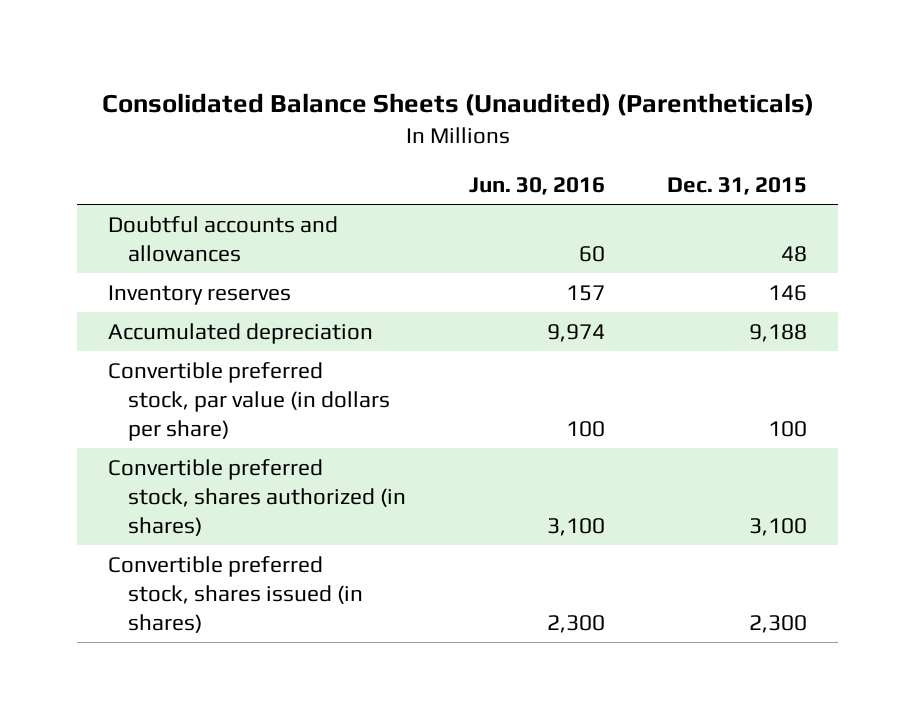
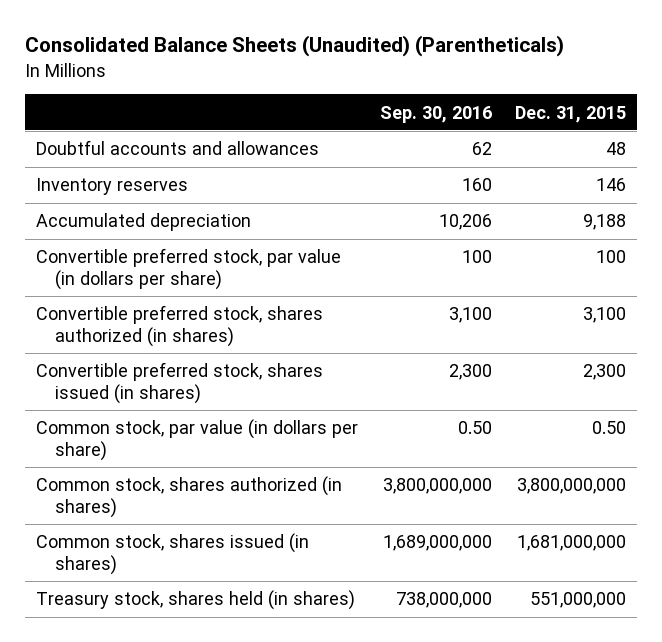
- | Jun. 30, 2016 | Dec. 31, 2015
+ | Sep. 30, 2016 | Dec. 31, 2015
+ Common stock, par value (in dollars per share) | 0.50 | 0.50
+ Common stock, shares authorized (in shares) | 3,800,000,000 | 3,800,000,000
+ Common stock, shares issued (in shares) | 1,689,000,000 | 1,681,000,000
+ Treasury stock, shares held (in shares) | 738,000,000 | 551,000,000

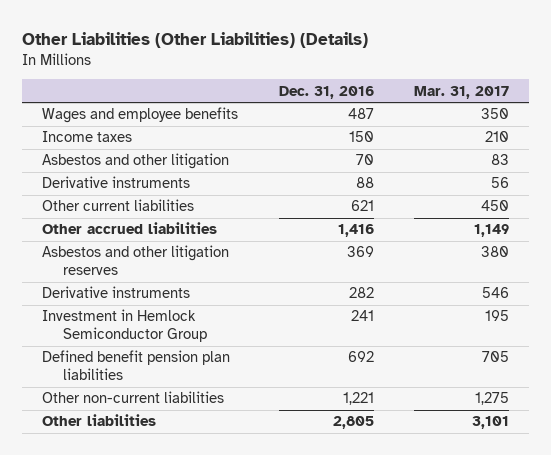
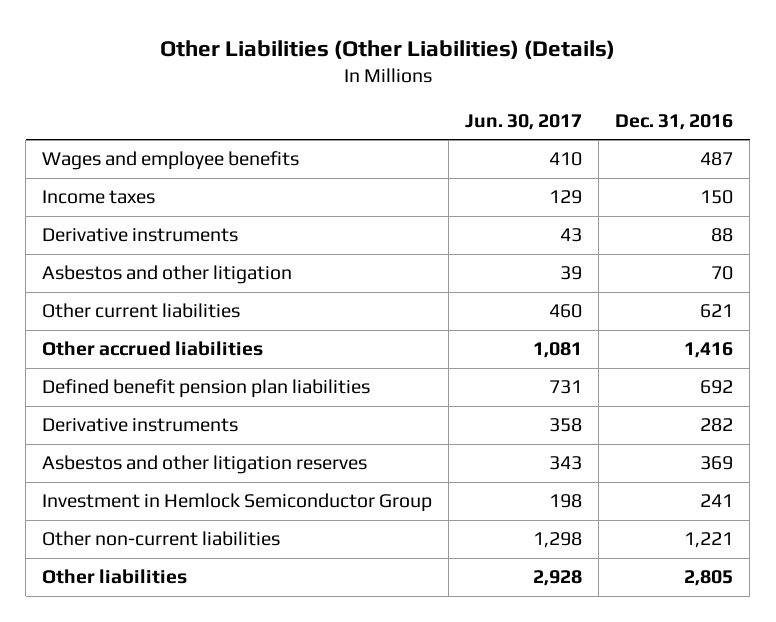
- | Dec. 31, 2016 | Mar. 31, 2017
+ | Jun. 30, 2017 | Dec. 31, 2016
moved down: Asbestos and other litigation | 39 | 70
moved up: Defined benefit pension plan liabilities | 731 | 692
moved down: Asbestos and other litigation reserves | 343 | 369

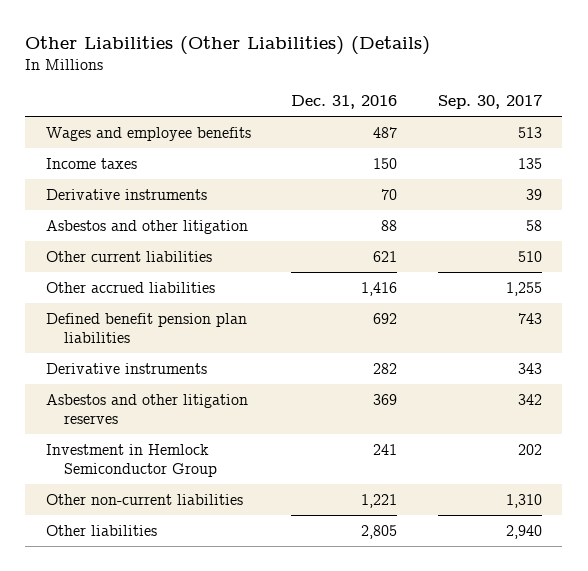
- | Jun. 30, 2017 | Dec. 31, 2016
+ | Dec. 31, 2016 | Sep. 30, 2017
- Derivative instruments | 43 | 88
- Asbestos and other litigation | 39 | 70
+ Derivative instruments | 70 | 39
+ Asbestos and other litigation | 88 | 58

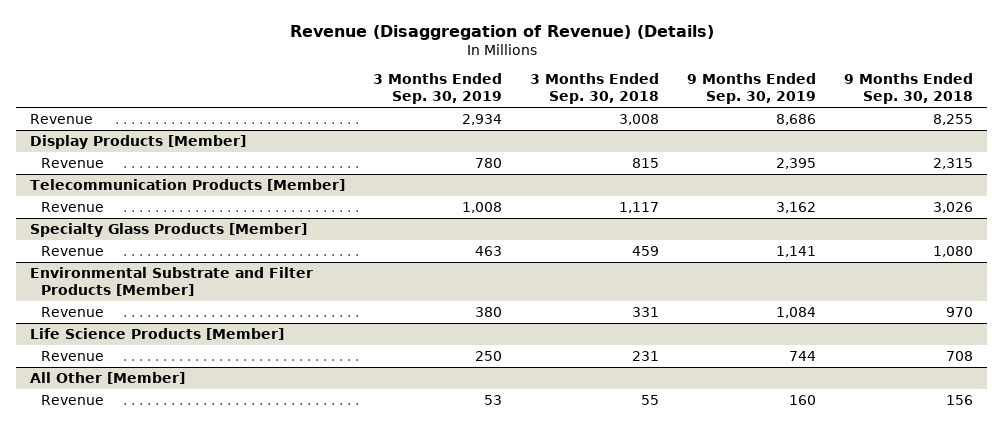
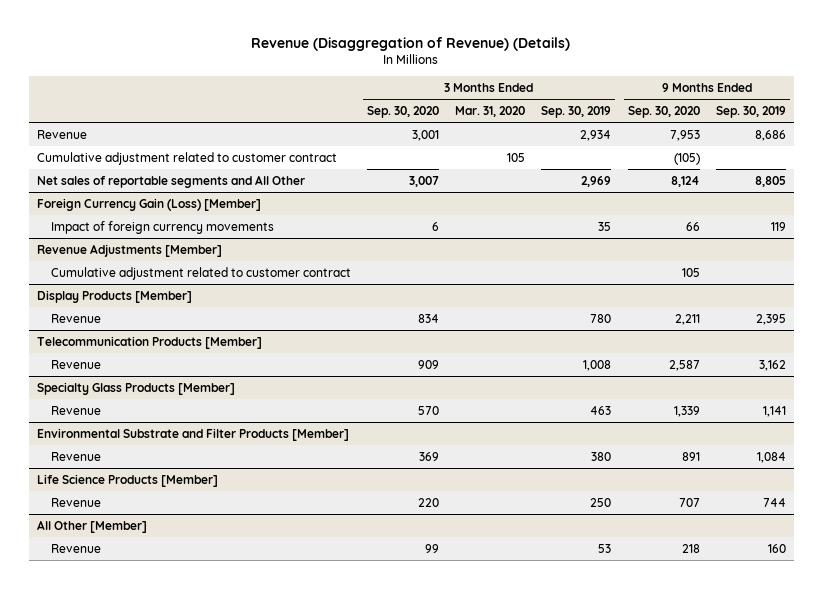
- | 3 Months Ended Sep. 30, 2019 | 3 Months Ended Sep. 30, 2018 | 9 Months Ended Sep. 30, 2019 | 9 Months Ended Sep. 30, 2018
+ | 3 Months Ended Sep. 30, 2020 | 3 Months Ended Mar. 31, 2020 | 3 Months Ended Sep. 30, 2019 | 9 Months Ended Sep. 30, 2020 | 9 Months Ended Sep. 30, 2019
+ Cumulative adjustment related to customer contract | | 105 | | (105) |
+ Net sales of reportable segments and All Other | 3,007 | | 2,969 | 8,124 | 8,805
+ Foreign Currency Gain (Loss) [Member]
+ Impact of foreign currency movements | 6 | | 35 | 66 | 119
+ Revenue Adjustments [Member]
+ Cumulative adjustment related to customer contract | | | | 105 |

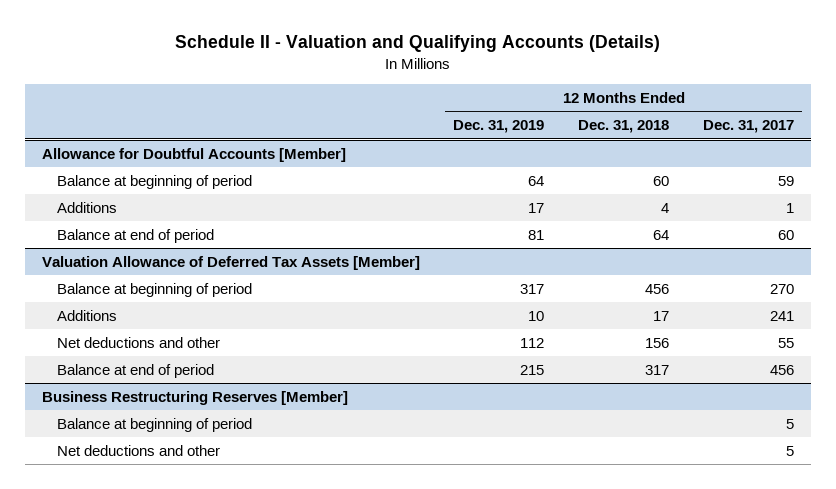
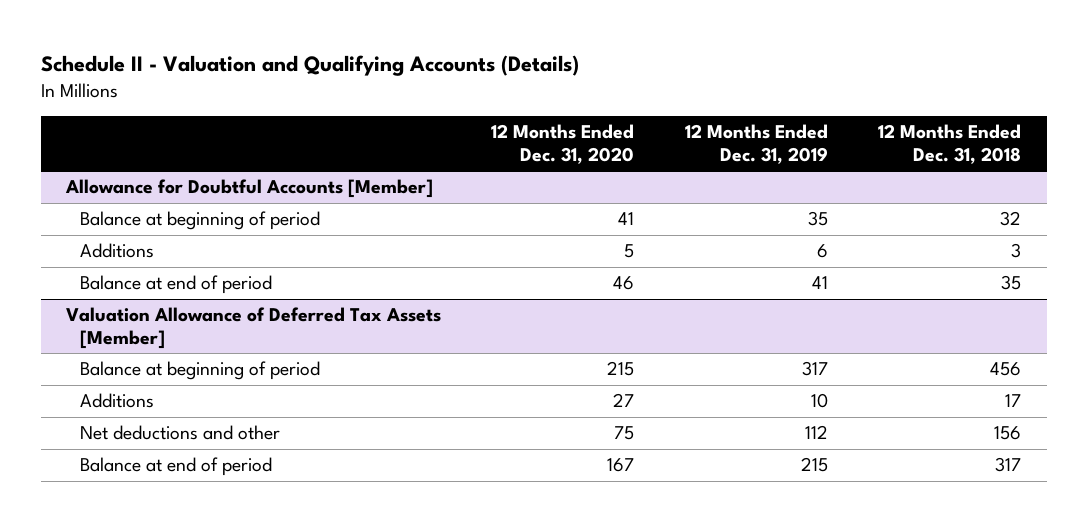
- | 12 Months Ended Dec. 31, 2019 | 12 Months Ended Dec. 31, 2018 | 12 Months Ended Dec. 31, 2017
+ | 12 Months Ended Dec. 31, 2020 | 12 Months Ended Dec. 31, 2019 | 12 Months Ended Dec. 31, 2018
@ Allowance for Doubtful Accounts [Member]
- Balance at beginning of period | 64 | 60 | 59
- Additions | 17 | 4 | 1
- Balance at end of period | 81 | 64 | 60
+ Balance at beginning of period | 41 | 35 | 32
+ Additions | 5 | 6 | 3
+ Balance at end of period | 46 | 41 | 35
- Business Restructuring Reserves [Member]
- Balance at beginning of period | | | 5
- Net deductions and other | | | 5

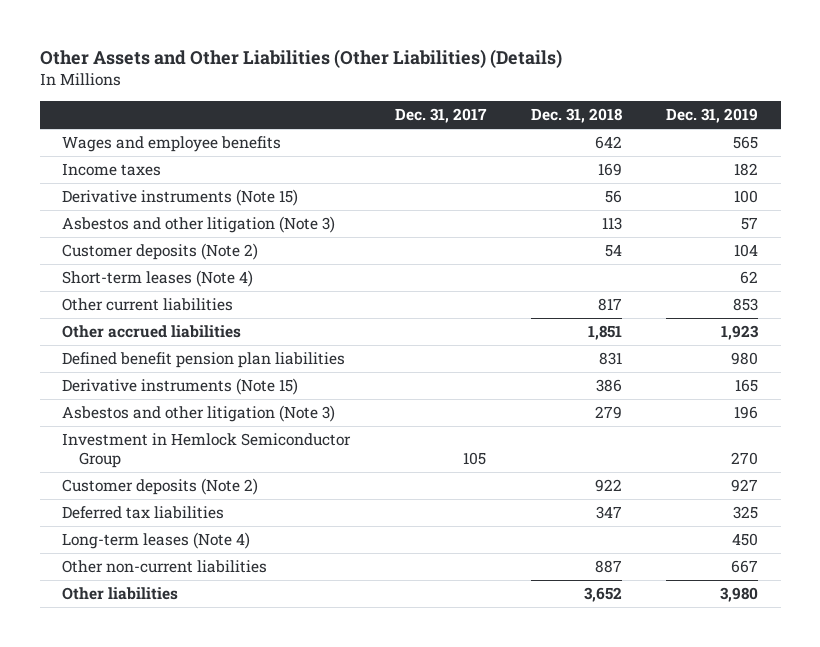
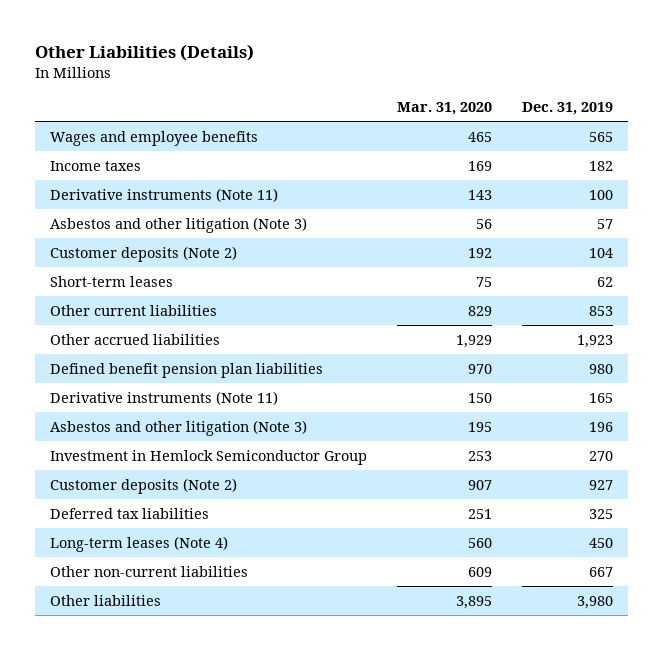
- Other Assets and Other Liabilities (Other Liabilities) (Details)
+ Other Liabilities (Details)
- | Dec. 31, 2017 | Dec. 31, 2018 | Dec. 31, 2019
+ | Mar. 31, 2020 | Dec. 31, 2019
- Derivative instruments (Note 15) | | 56 | 100
+ Derivative instruments (Note 11) | 143 | 100
- Short-term leases (Note 4) | | | 62
+ Short-term leases | 75 | 62
- Derivative instruments (Note 15) | | 386 | 165
+ Derivative instruments (Note 11) | 150 | 165

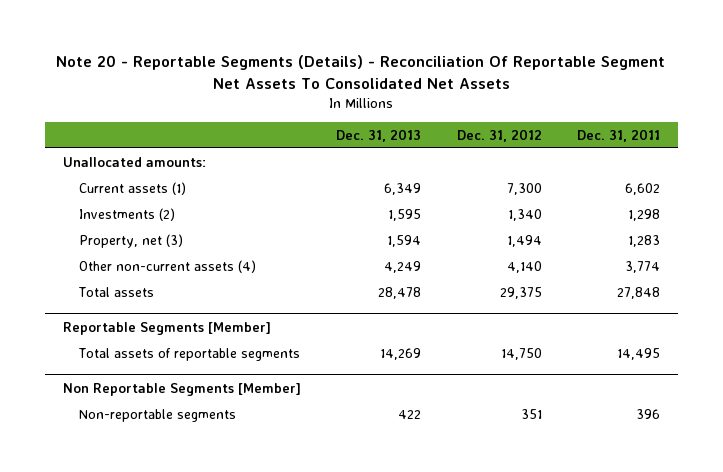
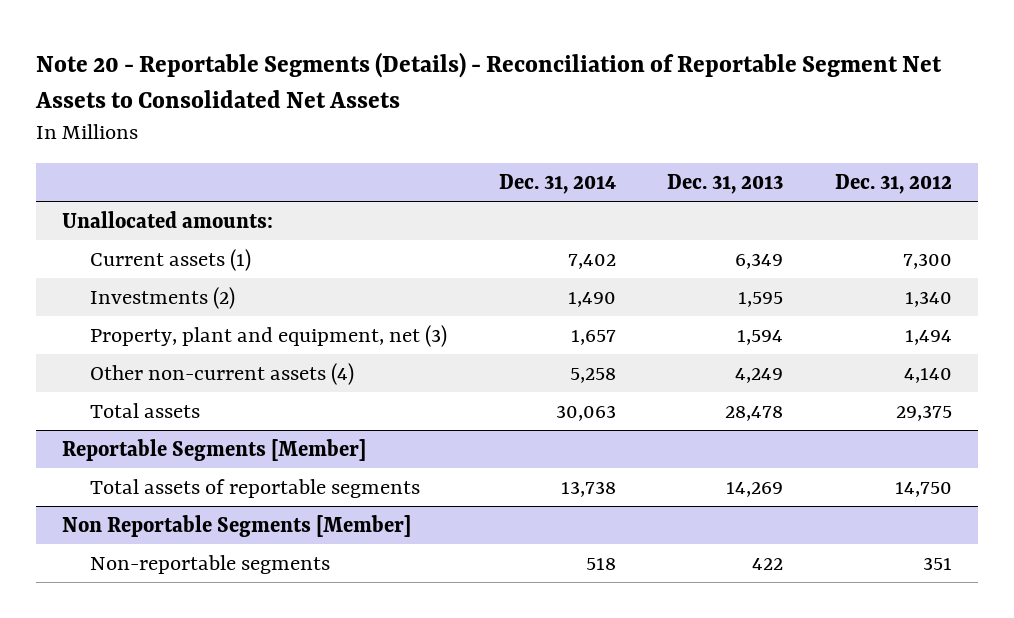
- Note 20 - Reportable Segments (Details) - Reconciliation Of Reportable Segment Net Assets To Consolidated Net Assets
+ Note 20 - Reportable Segments (Details) - Reconciliation of Reportable Segment Net Assets to Consolidated Net Assets
- | Dec. 31, 2013 | Dec. 31, 2012 | Dec. 31, 2011
+ | Dec. 31, 2014 | Dec. 31, 2013 | Dec. 31, 2012
- Property, net (3) | 1,594 | 1,494 | 1,283
+ Property, plant and equipment, net (3) | 1,657 | 1,594 | 1,494

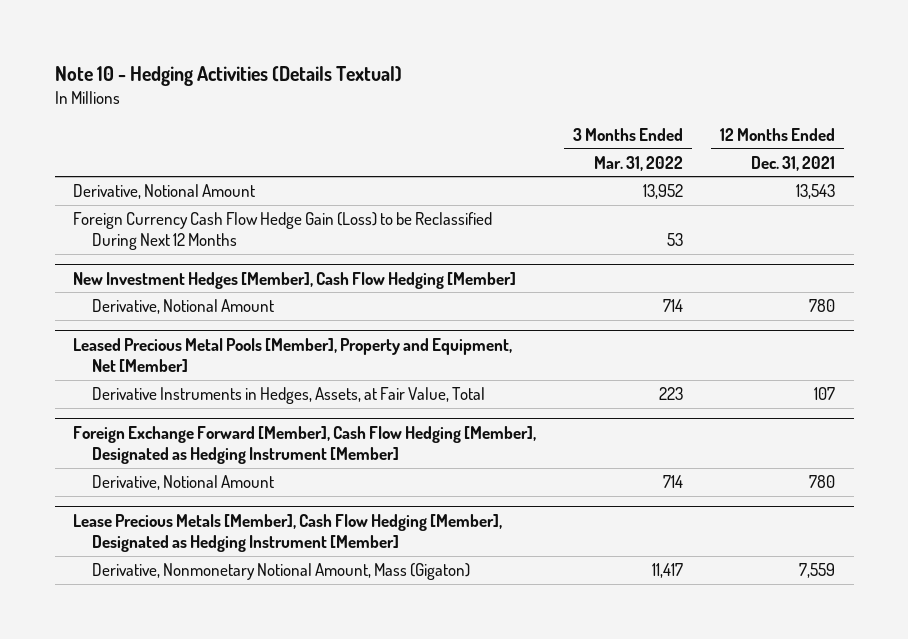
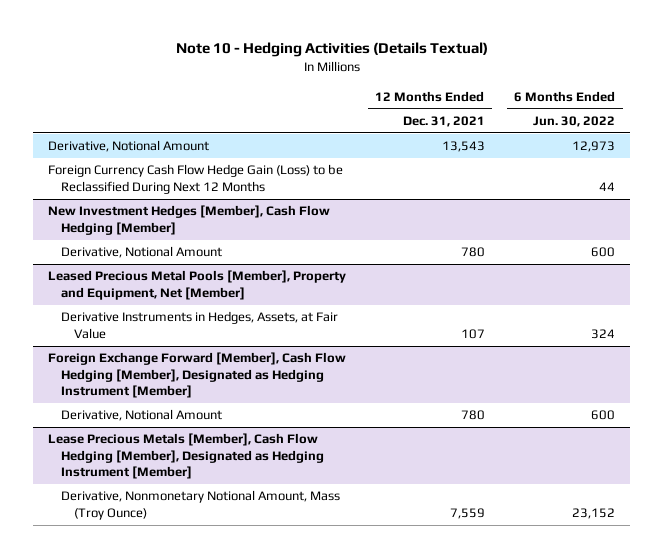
- | 3 Months Ended Mar. 31, 2022 | 12 Months Ended Dec. 31, 2021
+ | 12 Months Ended Dec. 31, 2021 | 6 Months Ended Jun. 30, 2022
@ Leased Precious Metal Pools [Member], Property and Equipment, Net [Member]
- Derivative Instruments in Hedges, Assets, at Fair Value, Total | 223 | 107
+ Derivative Instruments in Hedges, Assets, at Fair Value | 107 | 324
@ Lease Precious Metals [Member], Cash Flow Hedging [Member], Designated as Hedging Instrument [Member]
- Derivative, Nonmonetary Notional Amount, Mass (Gigaton) | 11,417 | 7,559
+ Derivative, Nonmonetary Notional Amount, Mass (Troy Ounce) | 7,559 | 23,152

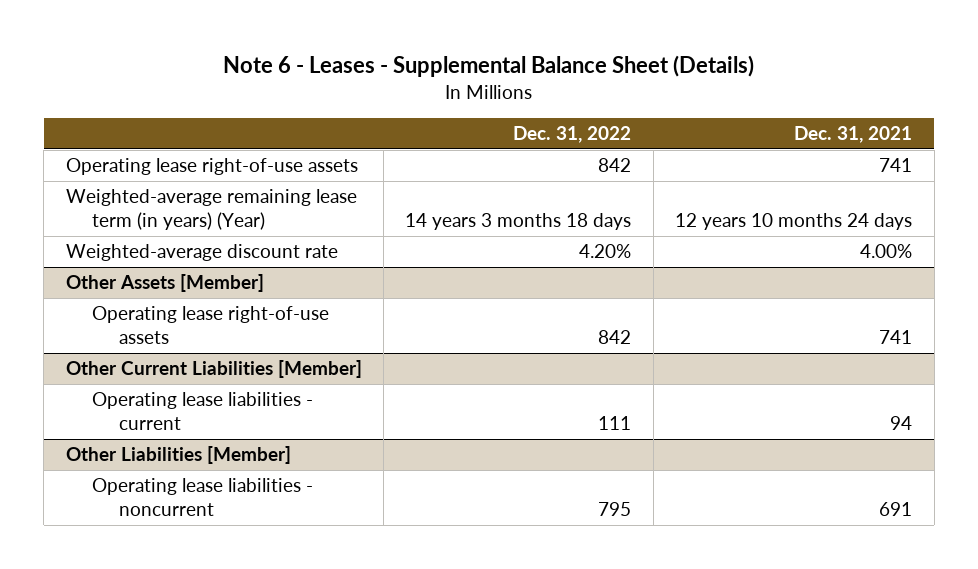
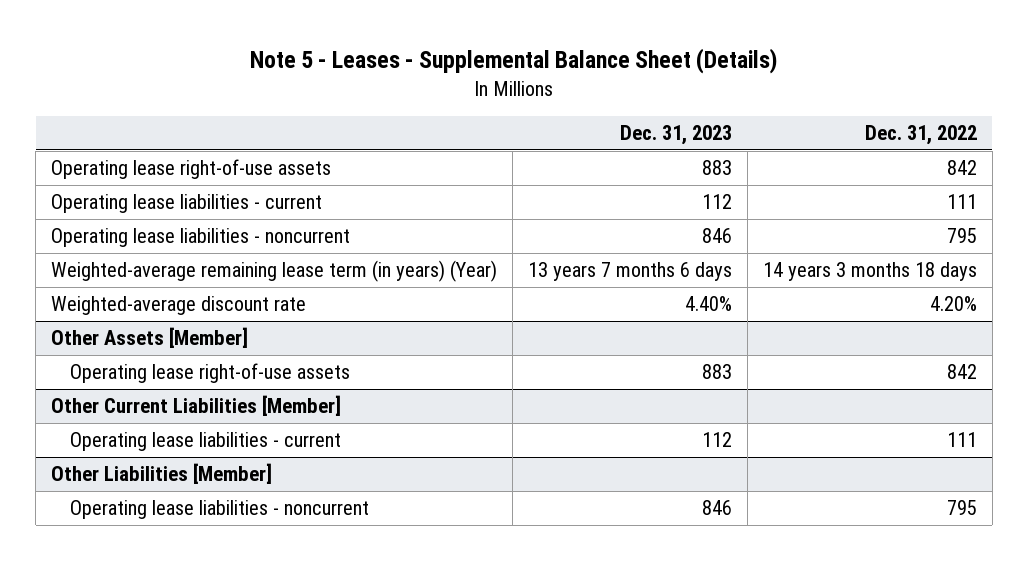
- Note 6 - Leases - Supplemental Balance Sheet (Details)
+ Note 5 - Leases - Supplemental Balance Sheet (Details)
- | Dec. 31, 2022 | Dec. 31, 2021
+ | Dec. 31, 2023 | Dec. 31, 2022
+ Operating lease liabilities - current | 112 | 111
+ Operating lease liabilities - noncurrent | 846 | 795

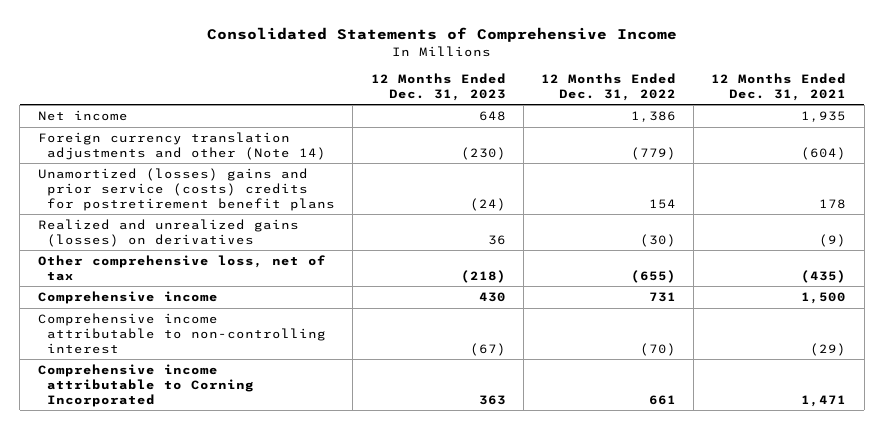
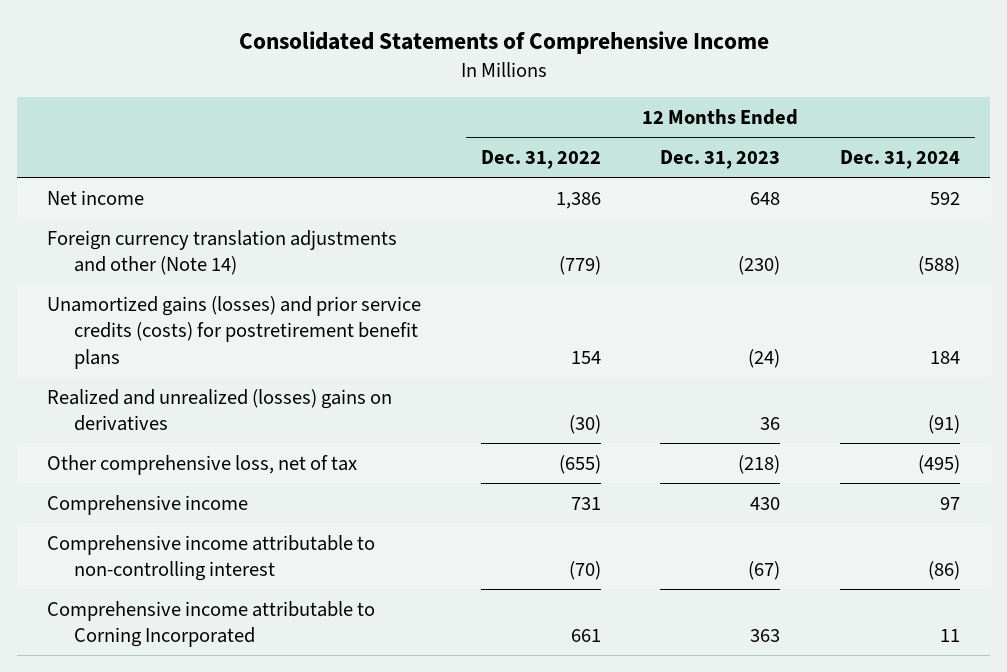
- | 12 Months Ended Dec. 31, 2023 | 12 Months Ended Dec. 31, 2022 | 12 Months Ended Dec. 31, 2021
+ | 12 Months Ended Dec. 31, 2022 | 12 Months Ended Dec. 31, 2023 | 12 Months Ended Dec. 31, 2024
- Unamortized (losses) gains and prior service (costs) credits for postretirement benefit plans | (24) | 154 | 178
- Realized and unrealized gains (losses) on derivatives | 36 | (30) | (9)
+ Unamortized gains (losses) and prior service credits (costs) for postretirement benefit plans | 154 | (24) | 184
+ Realized and unrealized (losses) gains on derivatives | (30) | 36 | (91)

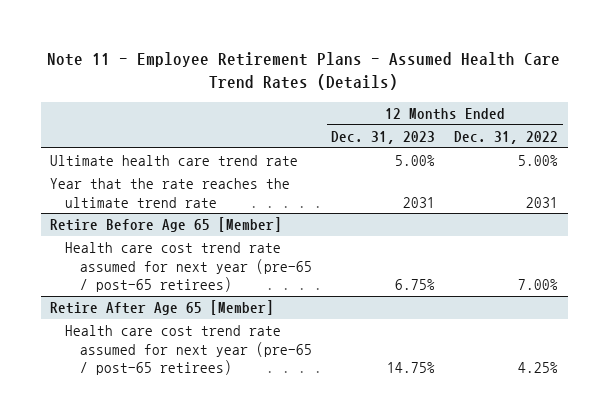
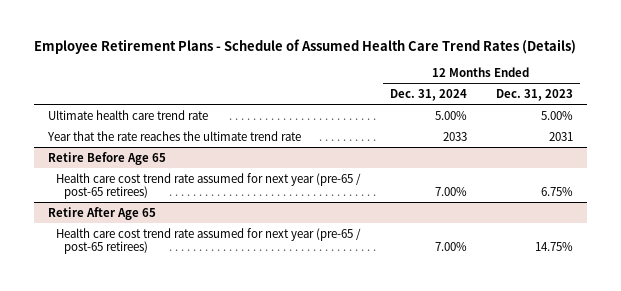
- Note 11 - Employee Retirement Plans - Assumed Health Care Trend Rates (Details)
+ Employee Retirement Plans - Schedule of Assumed Health Care Trend Rates (Details)
- | 12 Months Ended Dec. 31, 2023 | 12 Months Ended Dec. 31, 2022
+ | 12 Months Ended Dec. 31, 2024 | 12 Months Ended Dec. 31, 2023
- Retire Before Age 65 [Member]
+ Retire Before Age 65
- Retire After Age 65 [Member]
+ Retire After Age 65

